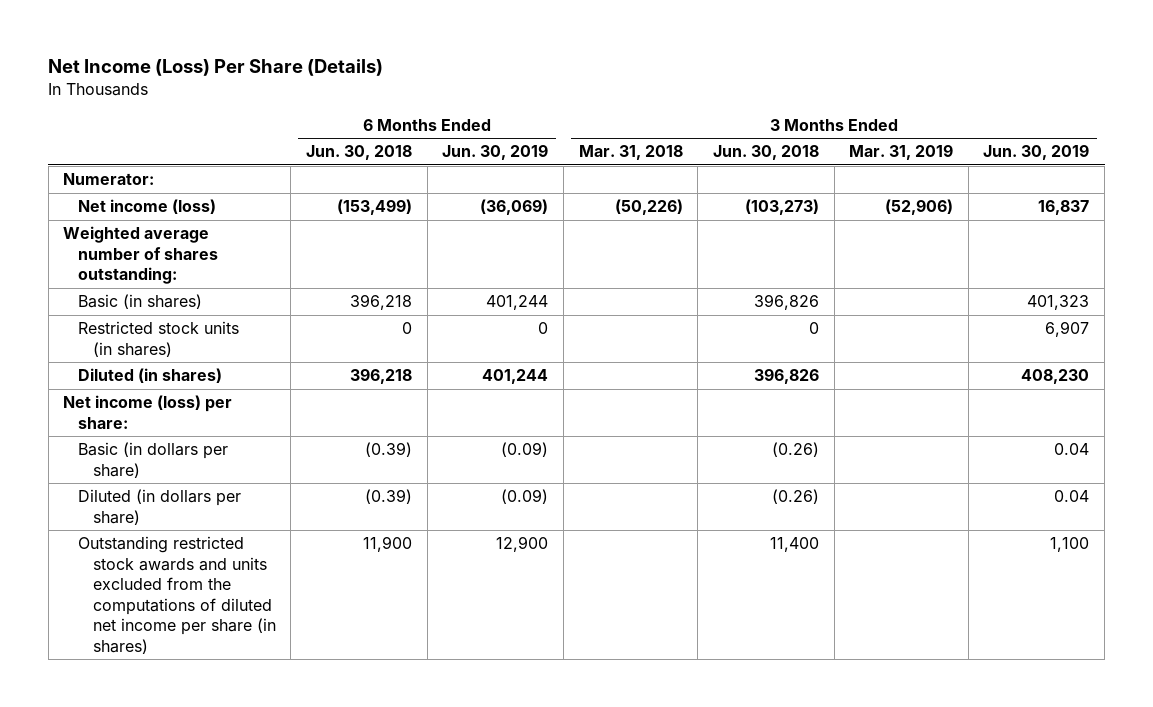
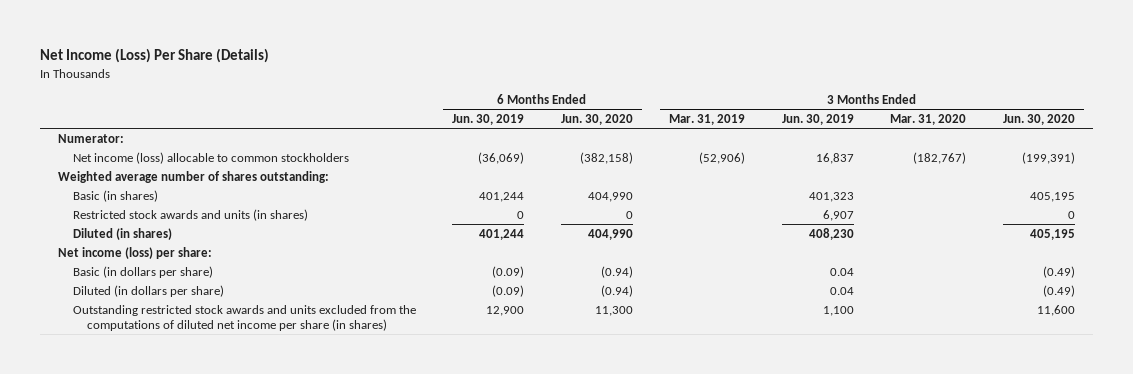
- | 6 Months Ended Jun. 30, 2018 | 6 Months Ended Jun. 30, 2019 | 3 Months Ended Mar. 31, 2018 | 3 Months Ended Jun. 30, 2018 | 3 Months Ended Mar. 31, 2019 | 3 Months Ended Jun. 30, 2019
+ | 6 Months Ended Jun. 30, 2019 | 6 Months Ended Jun. 30, 2020 | 3 Months Ended Mar. 31, 2019 | 3 Months Ended Jun. 30, 2019 | 3 Months Ended Mar. 31, 2020 | 3 Months Ended Jun. 30, 2020
- Net income (loss) | (153,499) | (36,069) | (50,226) | (103,273) | (52,906) | 16,837
+ Net income (loss) allocable to common stockholders | (36,069) | (382,158) | (52,906) | 16,837 | (182,767) | (199,391)
- Restricted stock units (in shares) | 0 | 0 | | 0 | | 6,907
+ Restricted stock awards and units (in shares) | 0 | 0 | | 6,907 | | 0

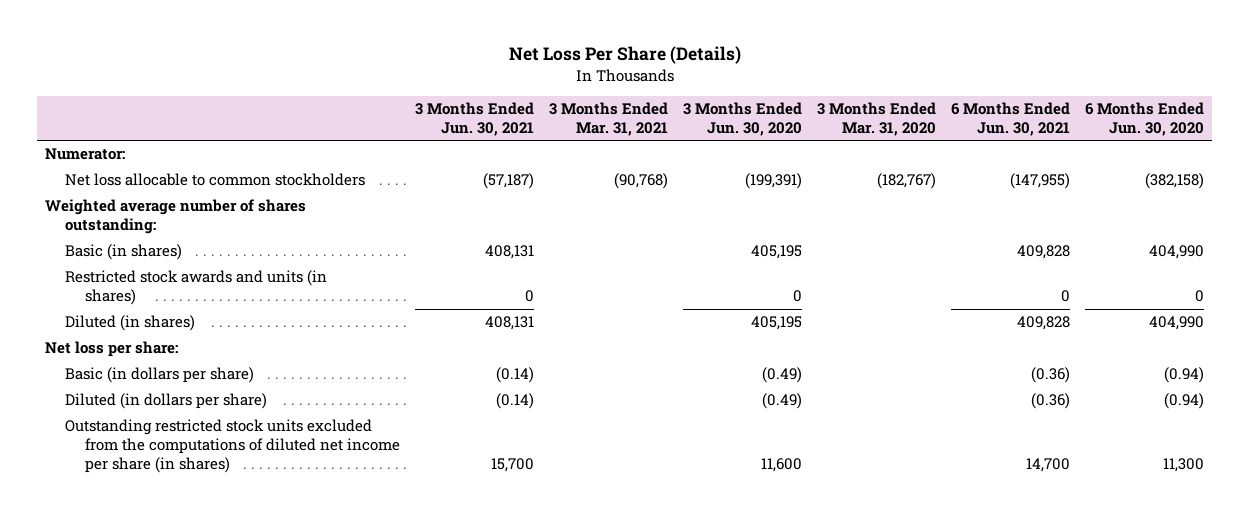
- Net Income (Loss) Per Share (Details)
+ Net Loss Per Share (Details)
- | 6 Months Ended Jun. 30, 2019 | 6 Months Ended Jun. 30, 2020 | 3 Months Ended Mar. 31, 2019 | 3 Months Ended Jun. 30, 2019 | 3 Months Ended Mar. 31, 2020 | 3 Months Ended Jun. 30, 2020
+ | 3 Months Ended Jun. 30, 2021 | 3 Months Ended Mar. 31, 2021 | 3 Months Ended Jun. 30, 2020 | 3 Months Ended Mar. 31, 2020 | 6 Months Ended Jun. 30, 2021 | 6 Months Ended Jun. 30, 2020
- Net income (loss) allocable to common stockholders | (36,069) | (382,158) | (52,906) | 16,837 | (182,767) | (199,391)
+ Net loss allocable to common stockholders | (57,187) | (90,768) | (199,391) | (182,767) | (147,955) | (382,158)
- Net income (loss) per share:
+ Net loss per share:
- Outstanding restricted stock awards and units excluded from the computations of diluted net income per share (in shares) | 12,900 | 11,300 | | 1,100 | | 11,600
+ Outstanding restricted stock units excluded from the computations of diluted net income per share (in shares) | 15,700 | | 11,600 | | 14,700 | 11,300

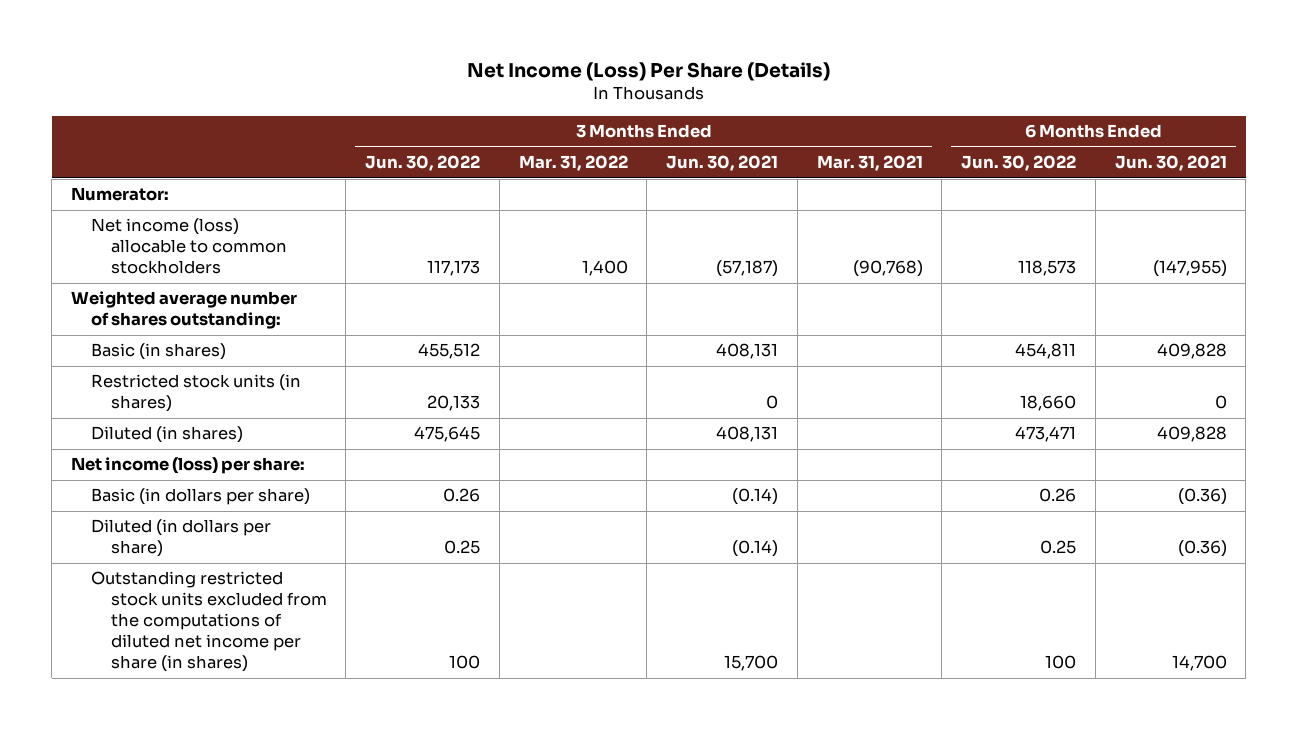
- Net Loss Per Share (Details)
+ Net Income (Loss) Per Share (Details)
- | 3 Months Ended Jun. 30, 2021 | 3 Months Ended Mar. 31, 2021 | 3 Months Ended Jun. 30, 2020 | 3 Months Ended Mar. 31, 2020 | 6 Months Ended Jun. 30, 2021 | 6 Months Ended Jun. 30, 2020
+ | 3 Months Ended Jun. 30, 2022 | 3 Months Ended Mar. 31, 2022 | 3 Months Ended Jun. 30, 2021 | 3 Months Ended Mar. 31, 2021 | 6 Months Ended Jun. 30, 2022 | 6 Months Ended Jun. 30, 2021
- Net loss allocable to common stockholders | (57,187) | (90,768) | (199,391) | (182,767) | (147,955) | (382,158)
+ Net income (loss) allocable to common stockholders | 117,173 | 1,400 | (57,187) | (90,768) | 118,573 | (147,955)
- Restricted stock awards and units (in shares) | 0 | | 0 | | 0 | 0
+ Restricted stock units (in shares) | 20,133 | | 0 | | 18,660 | 0
- Net loss per share:
+ Net income (loss) per share:

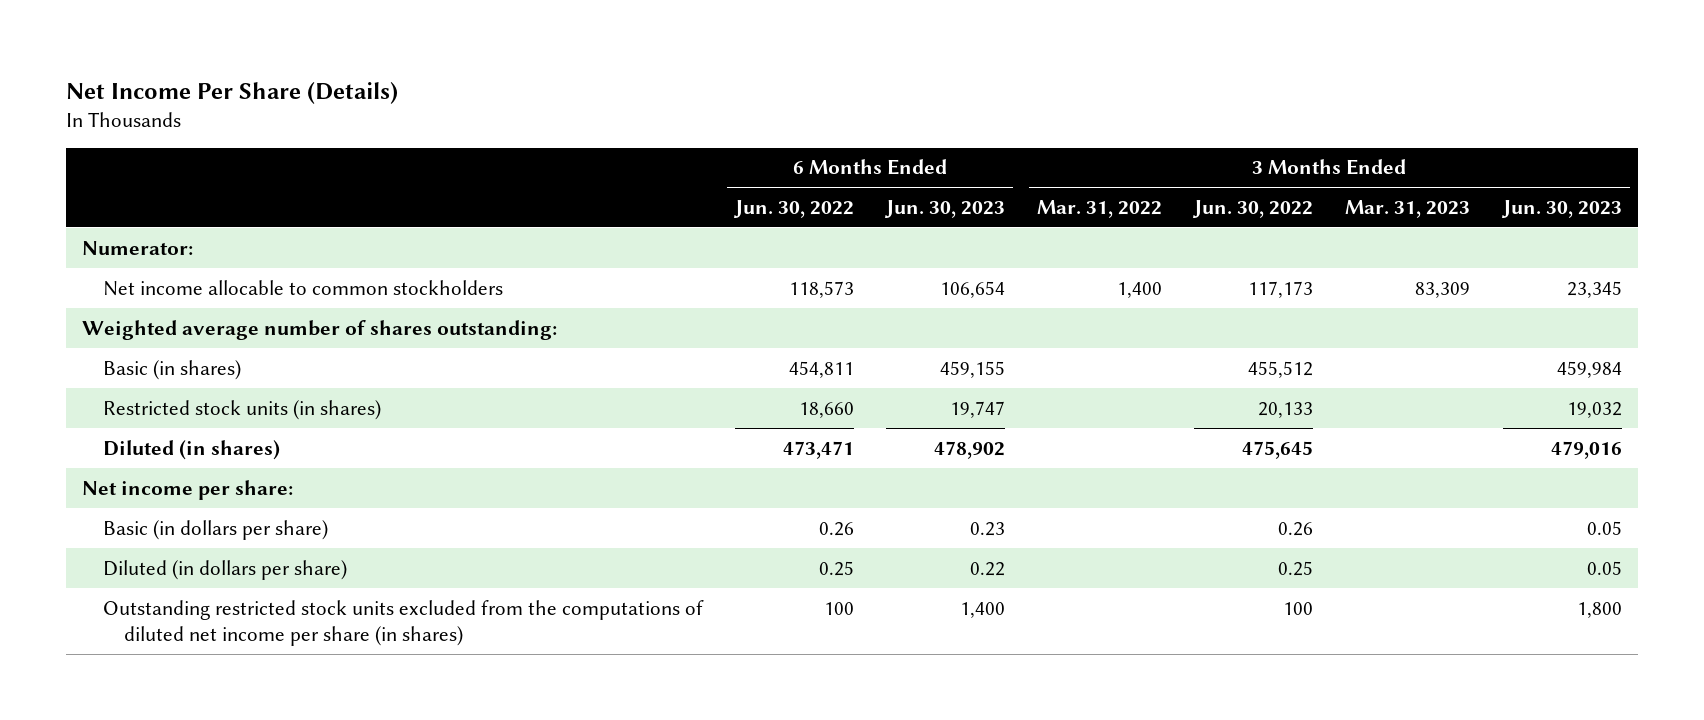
- Net Income (Loss) Per Share (Details)
+ Net Income Per Share (Details)
- | 3 Months Ended Jun. 30, 2022 | 3 Months Ended Mar. 31, 2022 | 3 Months Ended Jun. 30, 2021 | 3 Months Ended Mar. 31, 2021 | 6 Months Ended Jun. 30, 2022 | 6 Months Ended Jun. 30, 2021
+ | 6 Months Ended Jun. 30, 2022 | 6 Months Ended Jun. 30, 2023 | 3 Months Ended Mar. 31, 2022 | 3 Months Ended Jun. 30, 2022 | 3 Months Ended Mar. 31, 2023 | 3 Months Ended Jun. 30, 2023
- Net income (loss) allocable to common stockholders | 117,173 | 1,400 | (57,187) | (90,768) | 118,573 | (147,955)
+ Net income allocable to common stockholders | 118,573 | 106,654 | 1,400 | 117,173 | 83,309 | 23,345
- Net income (loss) per share:
+ Net income per share:

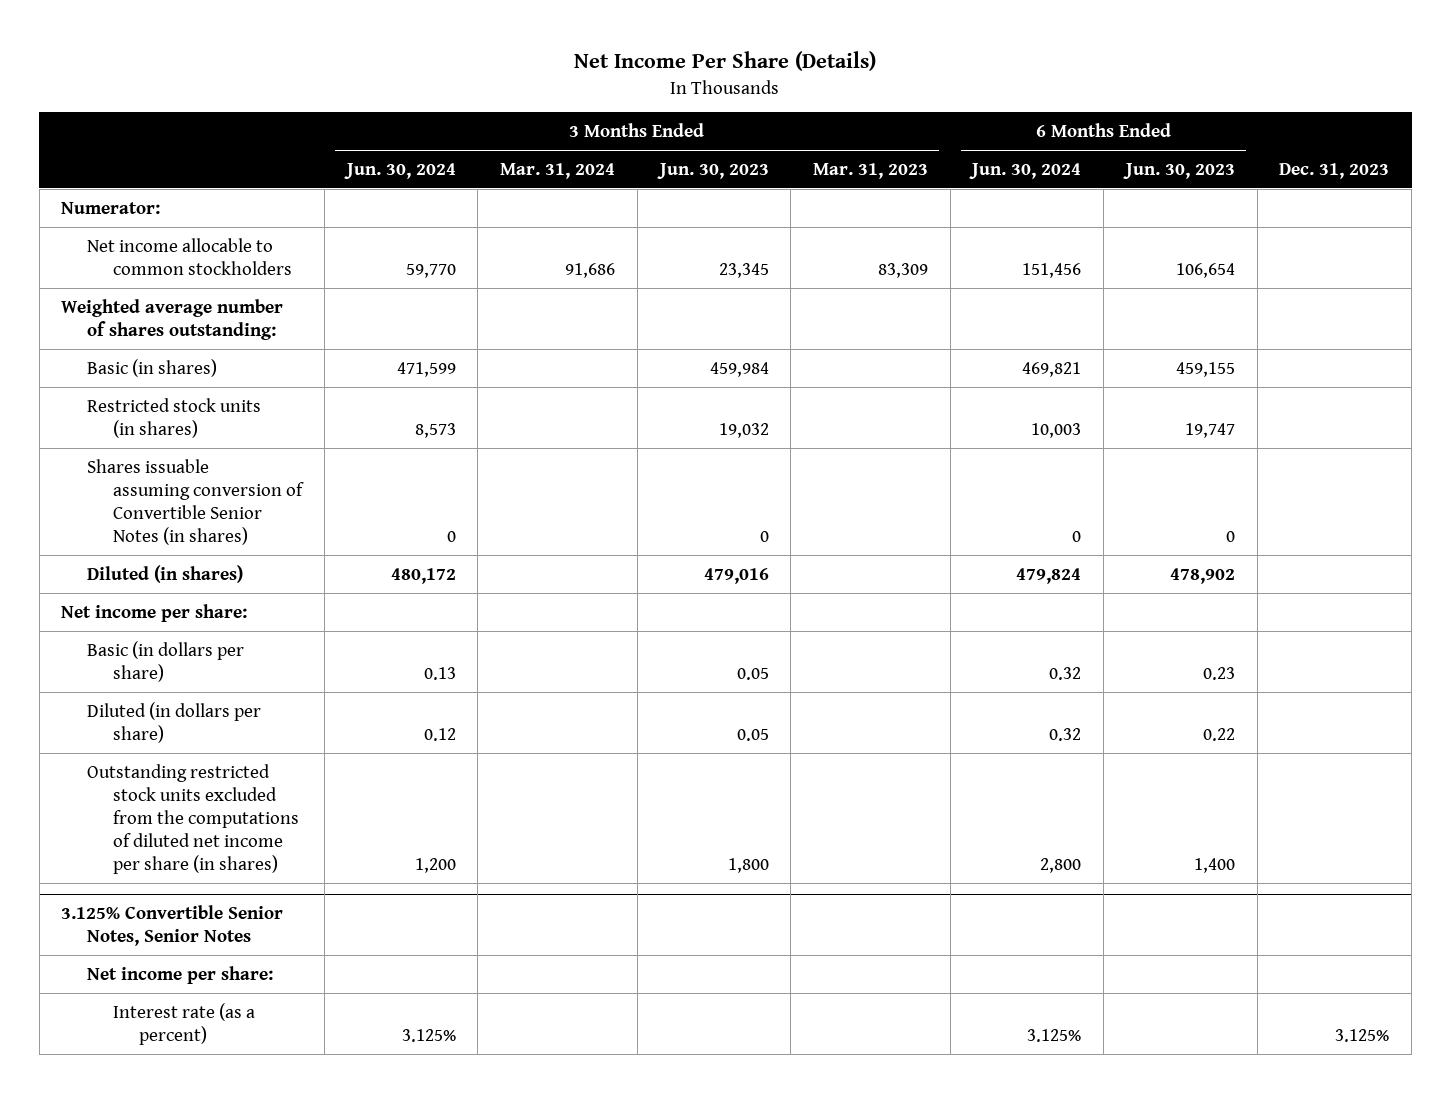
- | 6 Months Ended Jun. 30, 2022 | 6 Months Ended Jun. 30, 2023 | 3 Months Ended Mar. 31, 2022 | 3 Months Ended Jun. 30, 2022 | 3 Months Ended Mar. 31, 2023 | 3 Months Ended Jun. 30, 2023
+ | 3 Months Ended Jun. 30, 2024 | 3 Months Ended Mar. 31, 2024 | 3 Months Ended Jun. 30, 2023 | 3 Months Ended Mar. 31, 2023 | 6 Months Ended Jun. 30, 2024 | 6 Months Ended Jun. 30, 2023 | Dec. 31, 2023
+ Shares issuable assuming conversion of Convertible Senior Notes (in shares) | 0 | | 0 | | 0 | 0 |
+ 3.125% Convertible Senior Notes, Senior Notes
+ Net income per share:
+ Interest rate (as a percent) | 3.125% | | | | 3.125% | | 3.125%

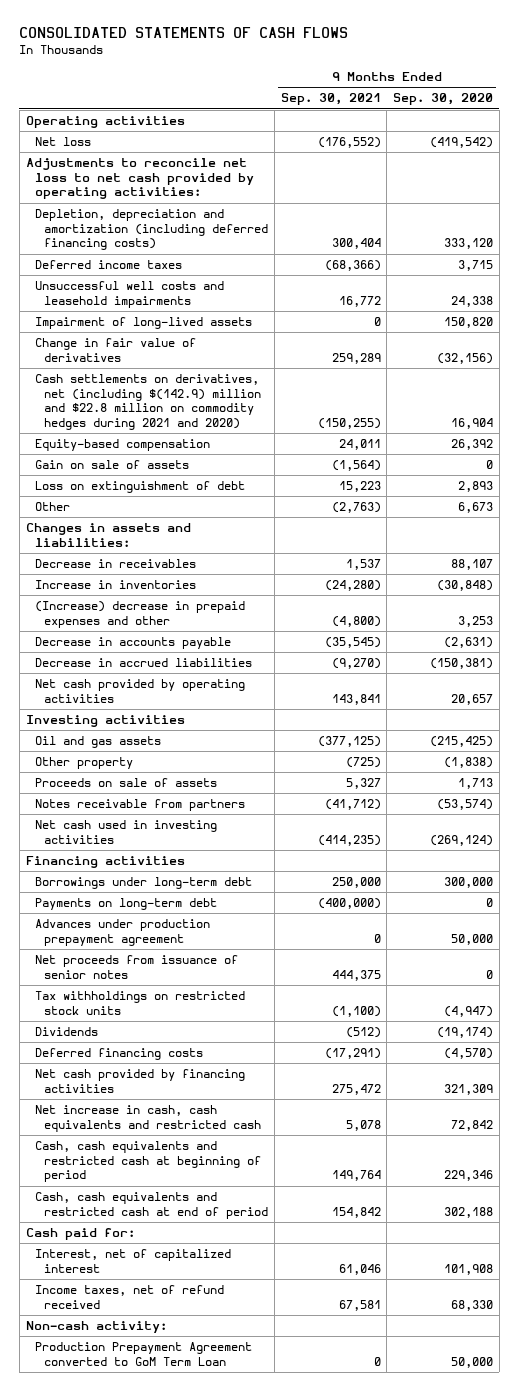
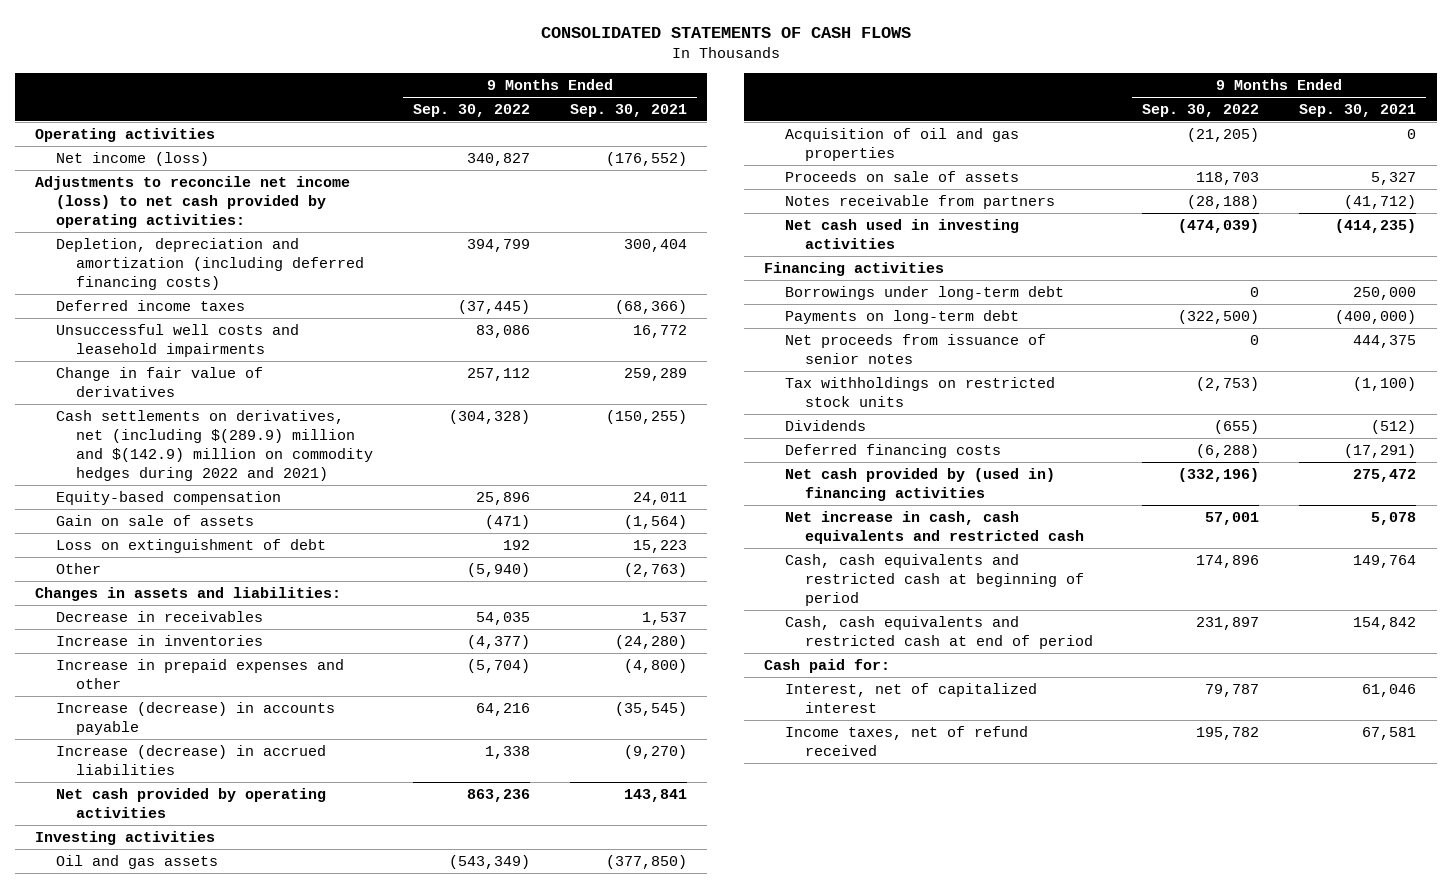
- | 9 Months Ended Sep. 30, 2021 | 9 Months Ended Sep. 30, 2020
+ | 9 Months Ended Sep. 30, 2022 | 9 Months Ended Sep. 30, 2021
- Net loss | (176,552) | (419,542)
- Adjustments to reconcile net loss to net cash provided by operating activities:
+ Net income (loss) | 340,827 | (176,552)
+ Adjustments to reconcile net income (loss) to net cash provided by operating activities:
- Impairment of long-lived assets | 0 | 150,820
- Cash settlements on derivatives, net (including $(142.9) million and $22.8 million on commodity hedges during 2021 and 2020) | (150,255) | 16,904
+ Cash settlements on derivatives, net (including $(289.9) million and $(142.9) million on commodity hedges during 2022 and 2021) | (304,328) | (150,255)
- (Increase) decrease in prepaid expenses and other | (4,800) | 3,253
- Decrease in accounts payable | (35,545) | (2,631)
- Decrease in accrued liabilities | (9,270) | (150,381)
+ Increase in prepaid expenses and other | (5,704) | (4,800)
+ Increase (decrease) in accounts payable | 64,216 | (35,545)
+ Increase (decrease) in accrued liabilities | 1,338 | (9,270)
- Oil and gas assets | (377,125) | (215,425)
- Other property | (725) | (1,838)
+ Oil and gas assets | (543,349) | (377,850)
+ Acquisition of oil and gas properties | (21,205) | 0
- Advances under production prepayment agreement | 0 | 50,000
- Net cash provided by financing activities | 275,472 | 321,309
+ Net cash provided by (used in) financing activities | (332,196) | 275,472
- Non-cash activity:
- Production Prepayment Agreement converted to GoM Term Loan | 0 | 50,000

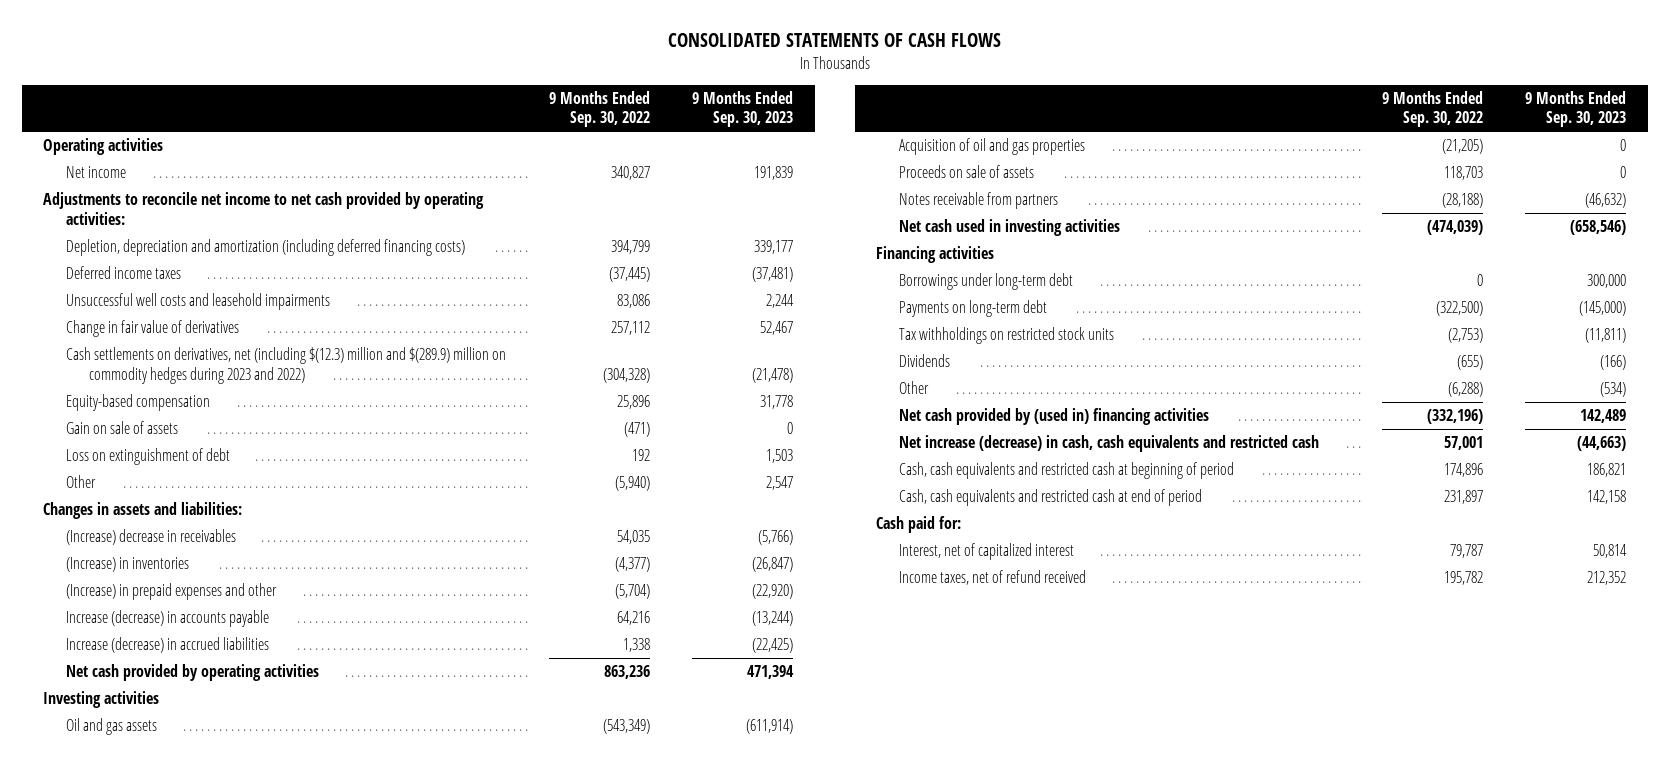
- | 9 Months Ended Sep. 30, 2022 | 9 Months Ended Sep. 30, 2021
+ | 9 Months Ended Sep. 30, 2022 | 9 Months Ended Sep. 30, 2023
- Net income (loss) | 340,827 | (176,552)
- Adjustments to reconcile net income (loss) to net cash provided by operating activities:
+ Net income | 340,827 | 191,839
+ Adjustments to reconcile net income to net cash provided by operating activities:
- Cash settlements on derivatives, net (including $(289.9) million and $(142.9) million on commodity hedges during 2022 and 2021) | (304,328) | (150,255)
+ Cash settlements on derivatives, net (including $(12.3) million and $(289.9) million on commodity hedges during 2023 and 2022) | (304,328) | (21,478)
- Decrease in receivables | 54,035 | 1,537
- Increase in inventories | (4,377) | (24,280)
- Increase in prepaid expenses and other | (5,704) | (4,800)
+ (Increase) decrease in receivables | 54,035 | (5,766)
+ (Increase) in inventories | (4,377) | (26,847)
+ (Increase) in prepaid expenses and other | (5,704) | (22,920)
- Net proceeds from issuance of senior notes | 0 | 444,375
- Deferred financing costs | (6,288) | (17,291)
+ Other | (6,288) | (534)
- Net increase in cash, cash equivalents and restricted cash | 57,001 | 5,078
+ Net increase (decrease) in cash, cash equivalents and restricted cash | 57,001 | (44,663)

